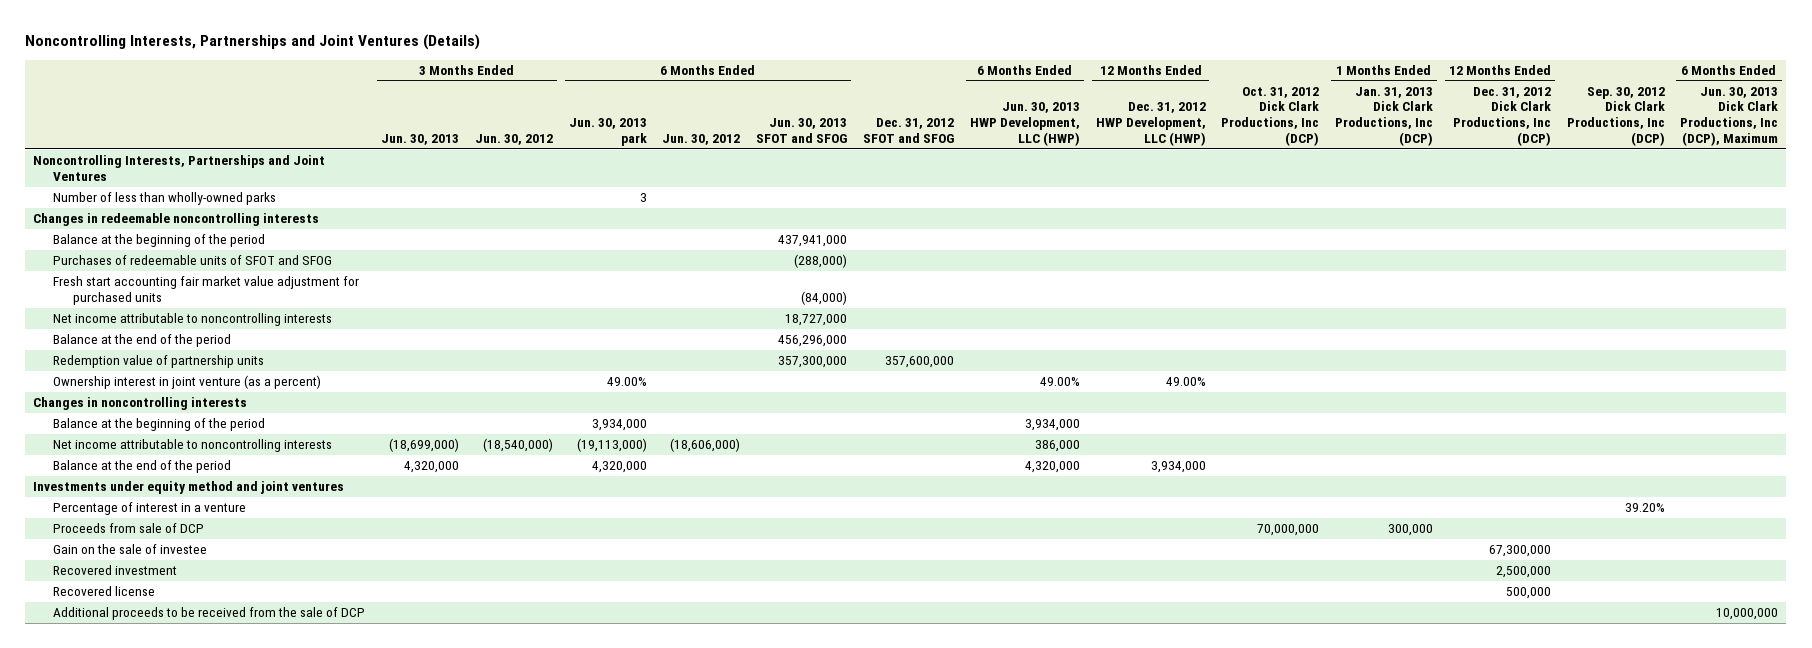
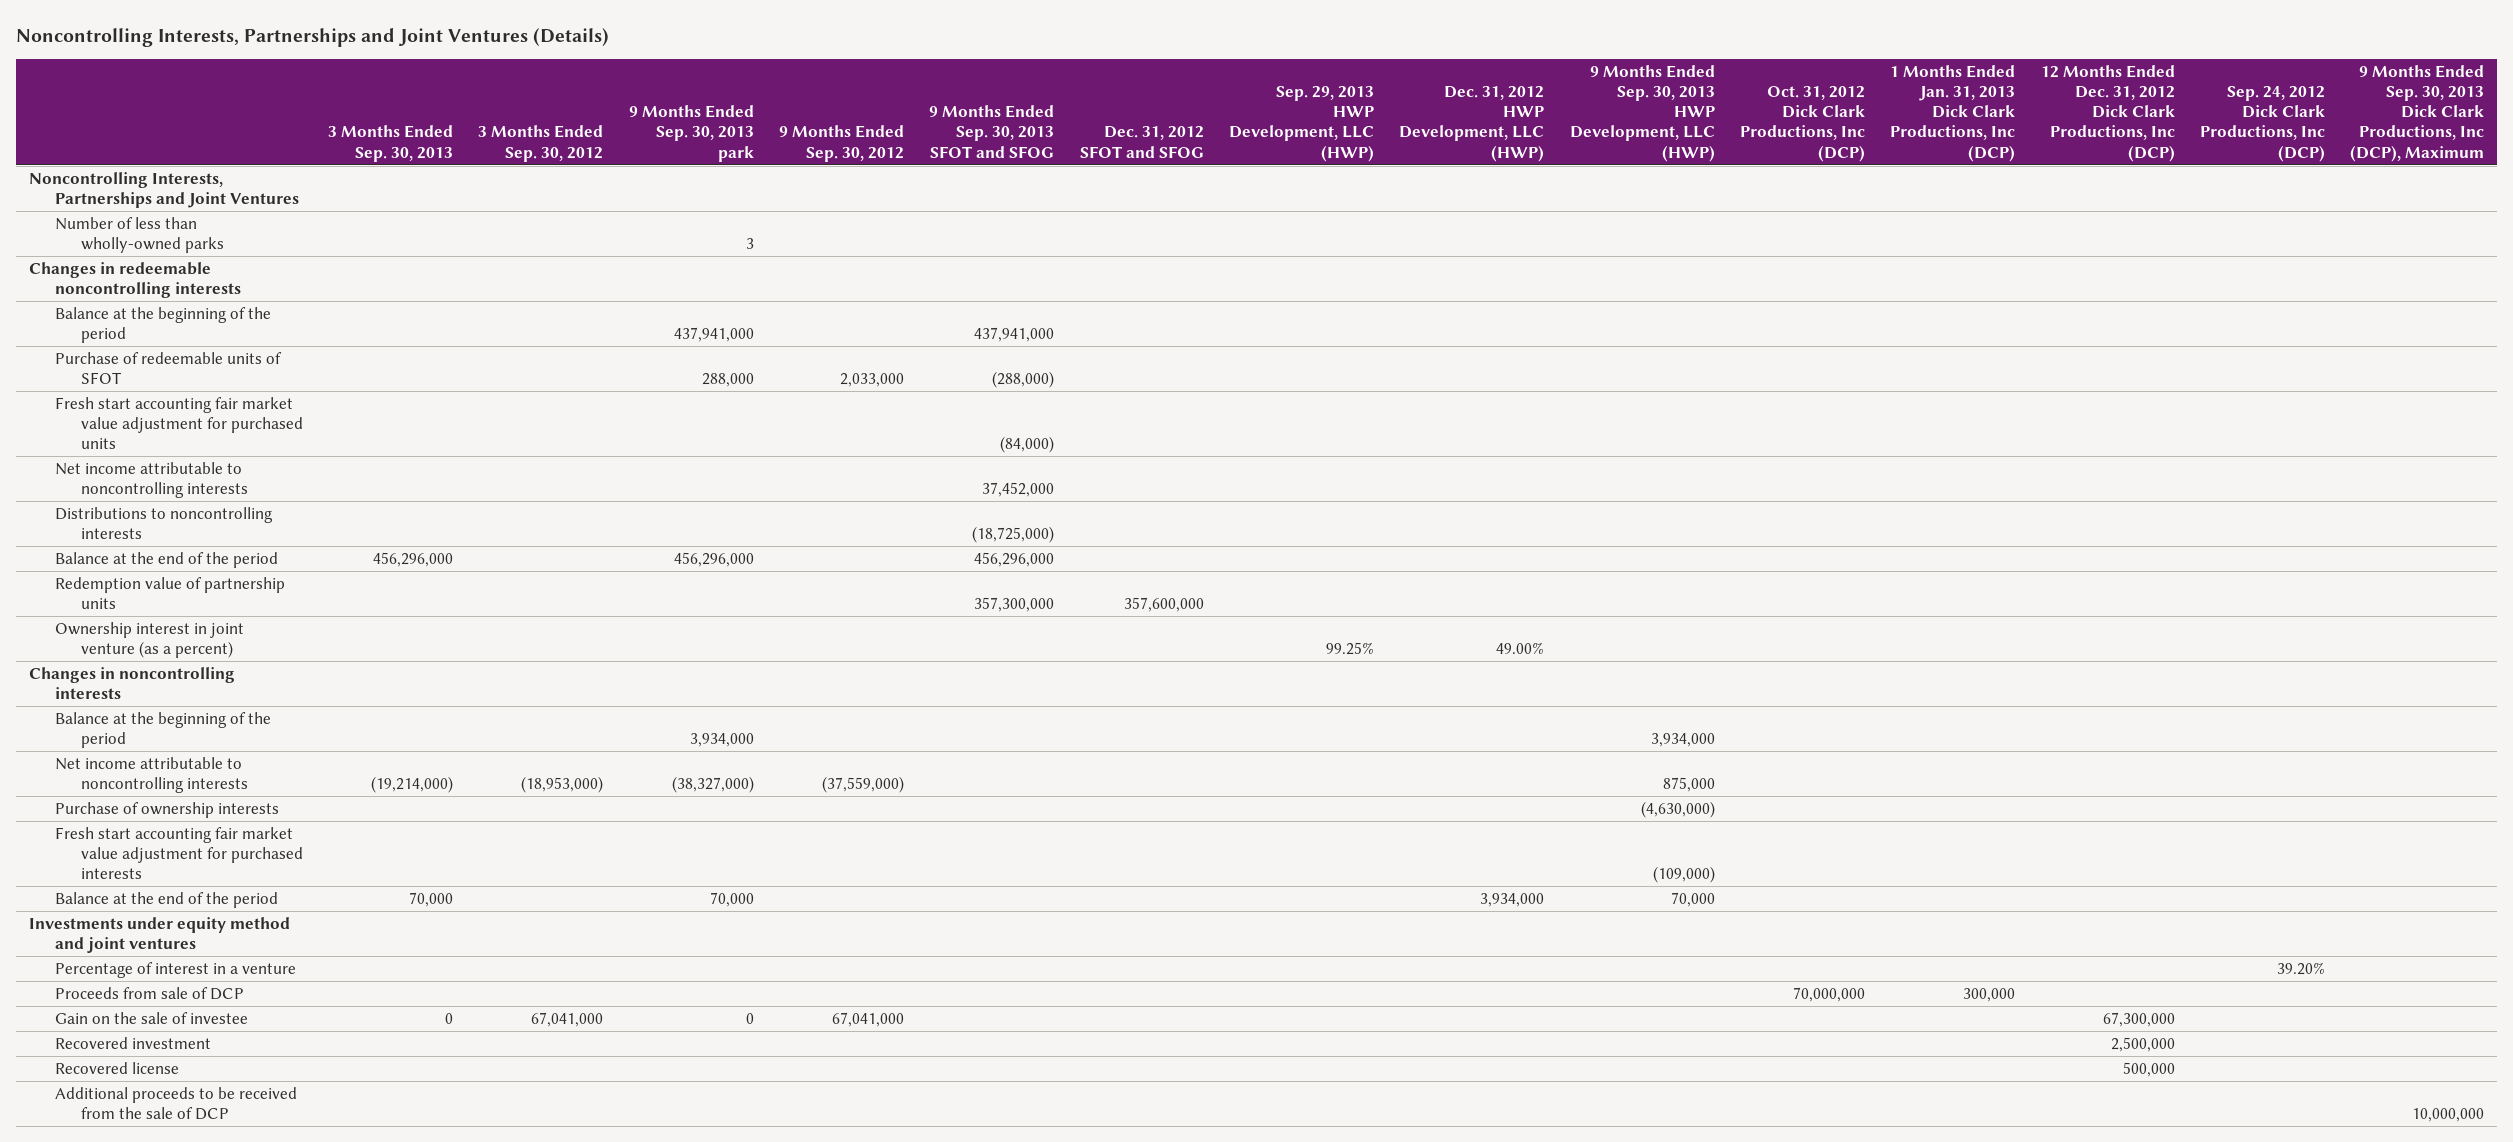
- | 3 Months Ended Jun. 30, 2013 | 3 Months Ended Jun. 30, 2012 | 6 Months Ended Jun. 30, 2013 park | 6 Months Ended Jun. 30, 2012 | 6 Months Ended Jun. 30, 2013 SFOT and SFOG | Dec. 31, 2012 SFOT and SFOG | 6 Months Ended Jun. 30, 2013 HWP Development, LLC (HWP) | 12 Months Ended Dec. 31, 2012 HWP Development, LLC (HWP) | Oct. 31, 2012 Dick Clark Productions, Inc (DCP) | 1 Months Ended Jan. 31, 2013 Dick Clark Productions, Inc (DCP) | 12 Months Ended Dec. 31, 2012 Dick Clark Productions, Inc (DCP) | Sep. 30, 2012 Dick Clark Productions, Inc (DCP) | 6 Months Ended Jun. 30, 2013 Dick Clark Productions, Inc (DCP), Maximum
+ | 3 Months Ended Sep. 30, 2013 | 3 Months Ended Sep. 30, 2012 | 9 Months Ended Sep. 30, 2013 park | 9 Months Ended Sep. 30, 2012 | 9 Months Ended Sep. 30, 2013 SFOT and SFOG | Dec. 31, 2012 SFOT and SFOG | Sep. 29, 2013 HWP Development, LLC (HWP) | Dec. 31, 2012 HWP Development, LLC (HWP) | 9 Months Ended Sep. 30, 2013 HWP Development, LLC (HWP) | Oct. 31, 2012 Dick Clark Productions, Inc (DCP) | 1 Months Ended Jan. 31, 2013 Dick Clark Productions, Inc (DCP) | 12 Months Ended Dec. 31, 2012 Dick Clark Productions, Inc (DCP) | Sep. 24, 2012 Dick Clark Productions, Inc (DCP) | 9 Months Ended Sep. 30, 2013 Dick Clark Productions, Inc (DCP), Maximum
- Purchases of redeemable units of SFOT and SFOG | | | | | (288,000) | | | | | | | |
+ Purchase of redeemable units of SFOT | | | 288,000 | 2,033,000 | (288,000) | | | | | | | | |
+ Distributions to noncontrolling interests | | | | | (18,725,000) | | | | | | | | |
+ Purchase of ownership interests | | | | | | | | | (4,630,000) | | | | |
+ Fresh start accounting fair market value adjustment for purchased interests | | | | | | | | | (109,000) | | | | |

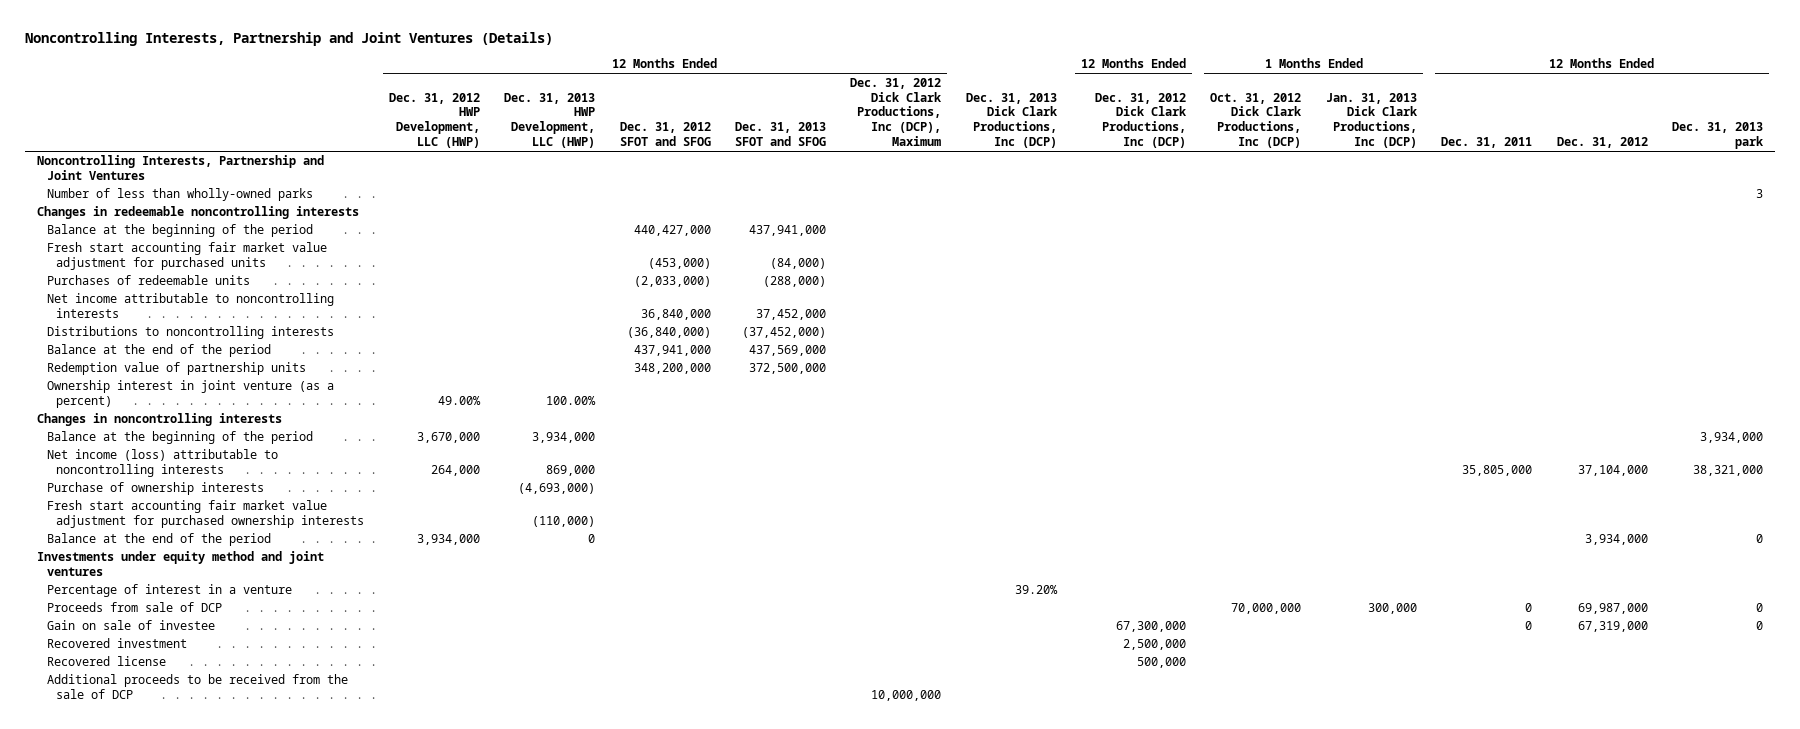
- Noncontrolling Interests, Partnerships and Joint Ventures (Details)
+ Noncontrolling Interests, Partnership and Joint Ventures (Details)
- | 3 Months Ended Sep. 30, 2013 | 3 Months Ended Sep. 30, 2012 | 9 Months Ended Sep. 30, 2013 park | 9 Months Ended Sep. 30, 2012 | 9 Months Ended Sep. 30, 2013 SFOT and SFOG | Dec. 31, 2012 SFOT and SFOG | Sep. 29, 2013 HWP Development, LLC (HWP) | Dec. 31, 2012 HWP Development, LLC (HWP) | 9 Months Ended Sep. 30, 2013 HWP Development, LLC (HWP) | Oct. 31, 2012 Dick Clark Productions, Inc (DCP) | 1 Months Ended Jan. 31, 2013 Dick Clark Productions, Inc (DCP) | 12 Months Ended Dec. 31, 2012 Dick Clark Productions, Inc (DCP) | Sep. 24, 2012 Dick Clark Productions, Inc (DCP) | 9 Months Ended Sep. 30, 2013 Dick Clark Productions, Inc (DCP), Maximum
+ | 12 Months Ended Dec. 31, 2012 HWP Development, LLC (HWP) | 12 Months Ended Dec. 31, 2013 HWP Development, LLC (HWP) | 12 Months Ended Dec. 31, 2012 SFOT and SFOG | 12 Months Ended Dec. 31, 2013 SFOT and SFOG | 12 Months Ended Dec. 31, 2012 Dick Clark Productions, Inc (DCP), Maximum | Dec. 31, 2013 Dick Clark Productions, Inc (DCP) | 12 Months Ended Dec. 31, 2012 Dick Clark Productions, Inc (DCP) | 1 Months Ended Oct. 31, 2012 Dick Clark Productions, Inc (DCP) | 1 Months Ended Jan. 31, 2013 Dick Clark Productions, Inc (DCP) | 12 Months Ended Dec. 31, 2011 | 12 Months Ended Dec. 31, 2012 | 12 Months Ended Dec. 31, 2013 park
- Noncontrolling Interests, Partnerships and Joint Ventures
+ Noncontrolling Interests, Partnership and Joint Ventures
- Purchase of redeemable units of SFOT | | | 288,000 | 2,033,000 | (288,000) | | | | | | | | |
+ Purchases of redeemable units | | | (2,033,000) | (288,000) | | | | | | | |
- Net income attributable to noncontrolling interests | (19,214,000) | (18,953,000) | (38,327,000) | (37,559,000) | | | | | 875,000 | | | | |
+ Net income (loss) attributable to noncontrolling interests | 264,000 | 869,000 | | | | | | | | 35,805,000 | 37,104,000 | 38,321,000
- Fresh start accounting fair market value adjustment for purchased interests | | | | | | | | | (109,000) | | | | |
+ Fresh start accounting fair market value adjustment for purchased ownership interests | | (110,000) | | | | | | | | | |
- Gain on the sale of investee | 0 | 67,041,000 | 0 | 67,041,000 | | | | | | | | 67,300,000 | |
+ Gain on sale of investee | | | | | | | 67,300,000 | | | 0 | 67,319,000 | 0

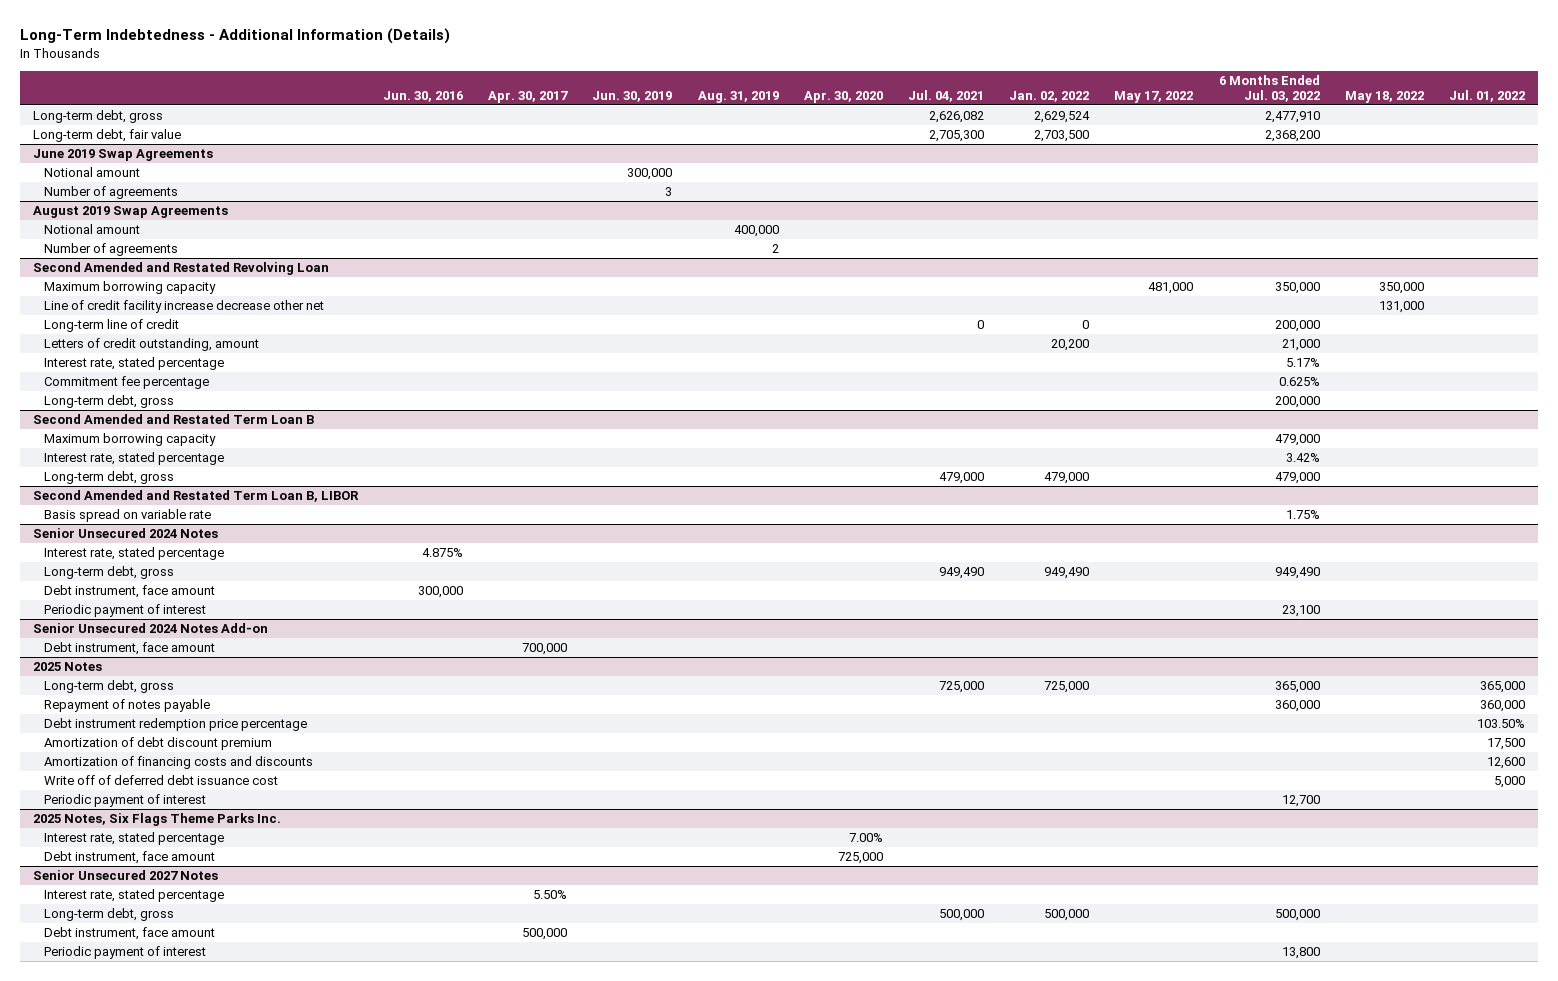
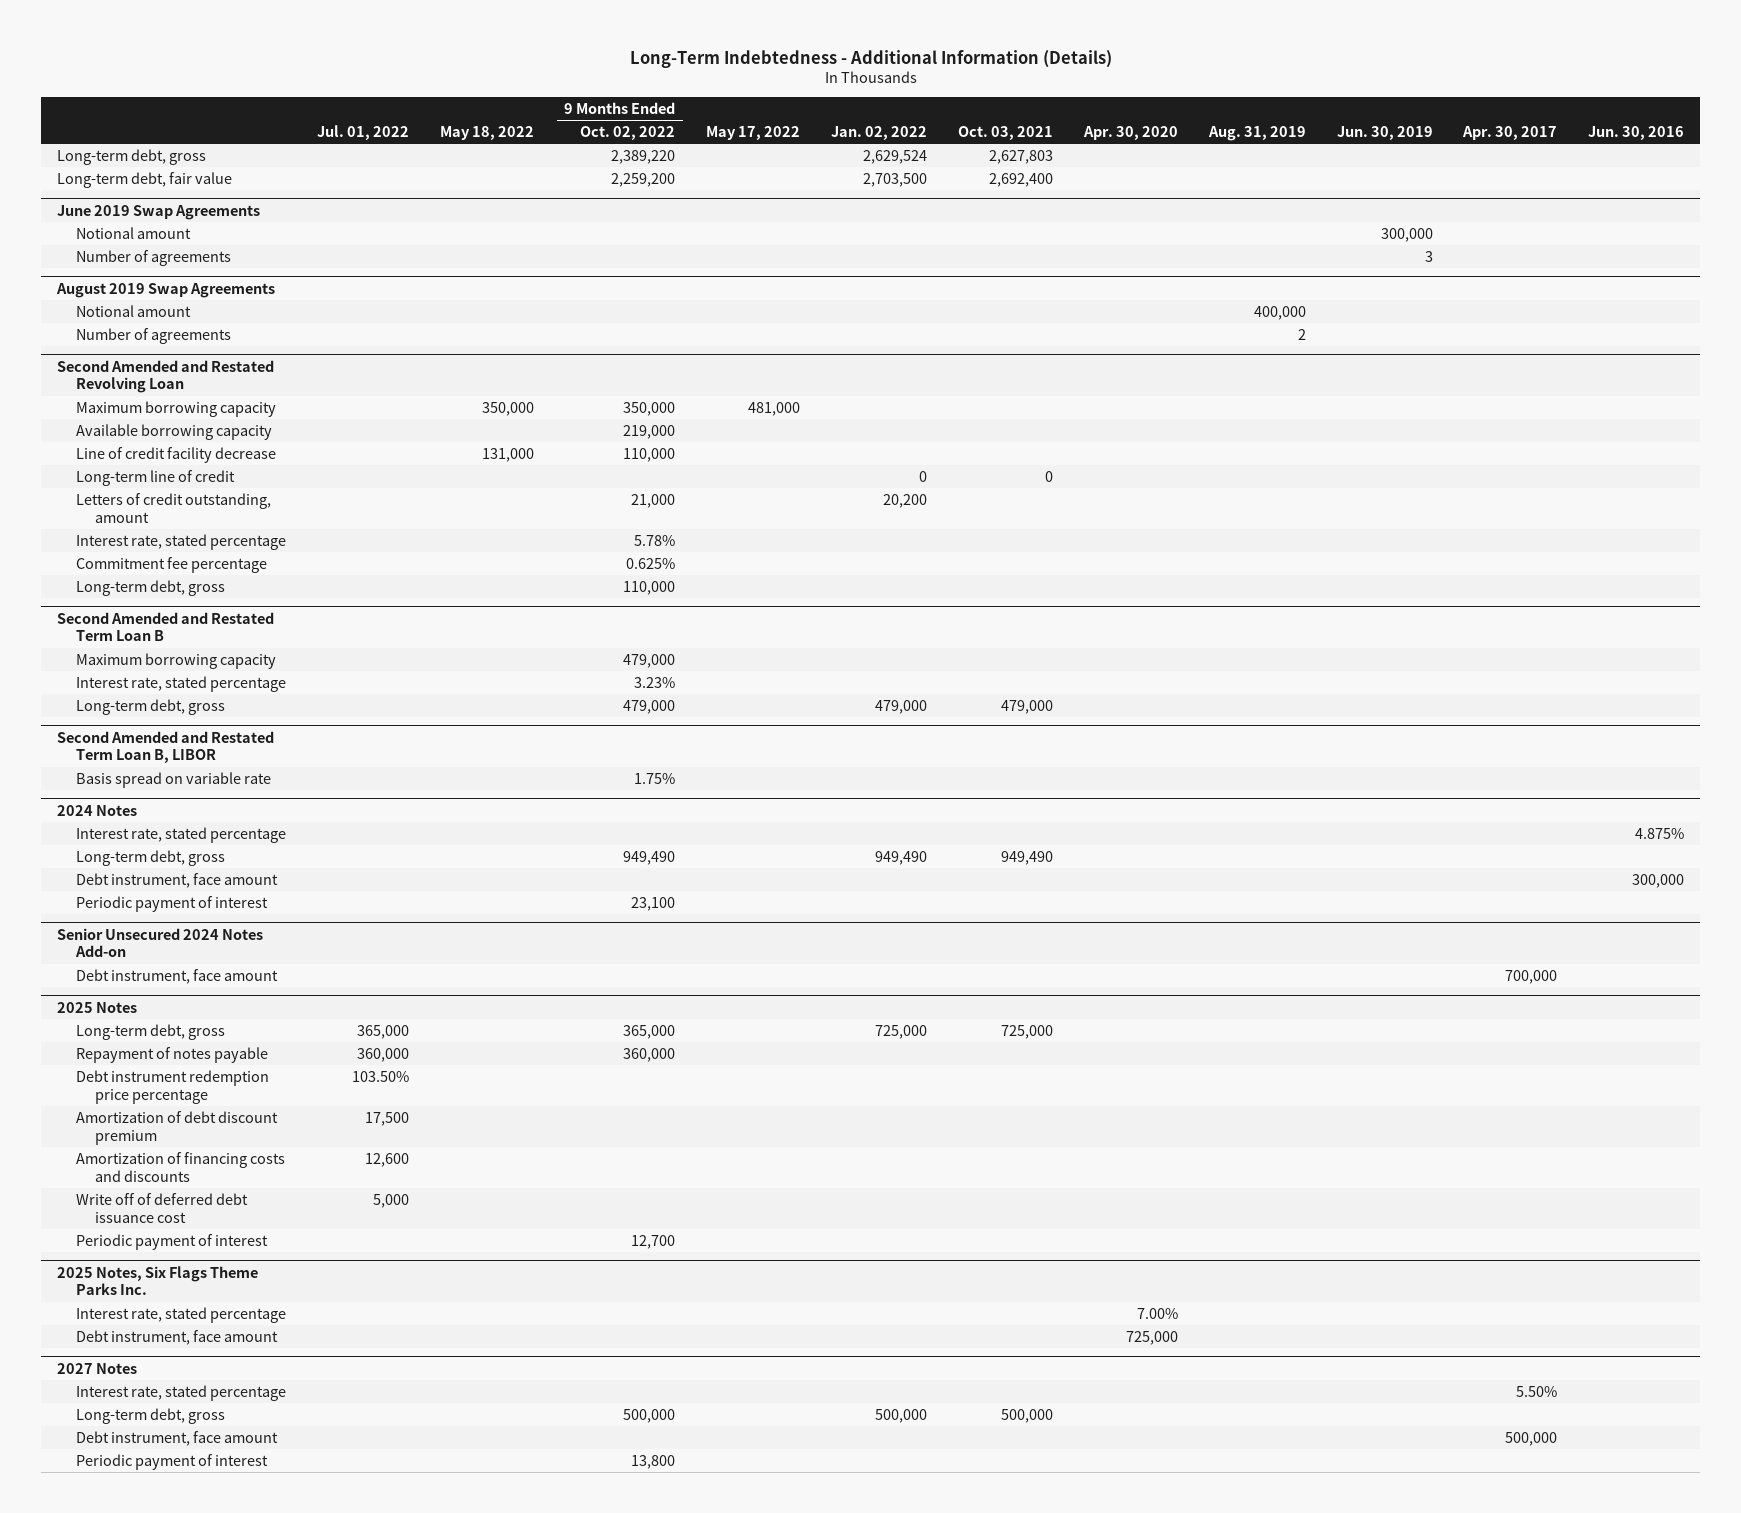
- | Jun. 30, 2016 | Apr. 30, 2017 | Jun. 30, 2019 | Aug. 31, 2019 | Apr. 30, 2020 | Jul. 04, 2021 | Jan. 02, 2022 | May 17, 2022 | 6 Months Ended Jul. 03, 2022 | May 18, 2022 | Jul. 01, 2022
+ | Jul. 01, 2022 | May 18, 2022 | 9 Months Ended Oct. 02, 2022 | May 17, 2022 | Jan. 02, 2022 | Oct. 03, 2021 | Apr. 30, 2020 | Aug. 31, 2019 | Jun. 30, 2019 | Apr. 30, 2017 | Jun. 30, 2016
@ Second Amended and Restated Revolving Loan
- Line of credit facility increase decrease other net | | | | | | | | | | 131,000 |
+ Available borrowing capacity | | | 219,000 | | | | | | | |
+ Line of credit facility decrease | | 131,000 | 110,000 | | | | | | | |
- Senior Unsecured 2024 Notes
+ 2024 Notes
- Senior Unsecured 2027 Notes
+ 2027 Notes

